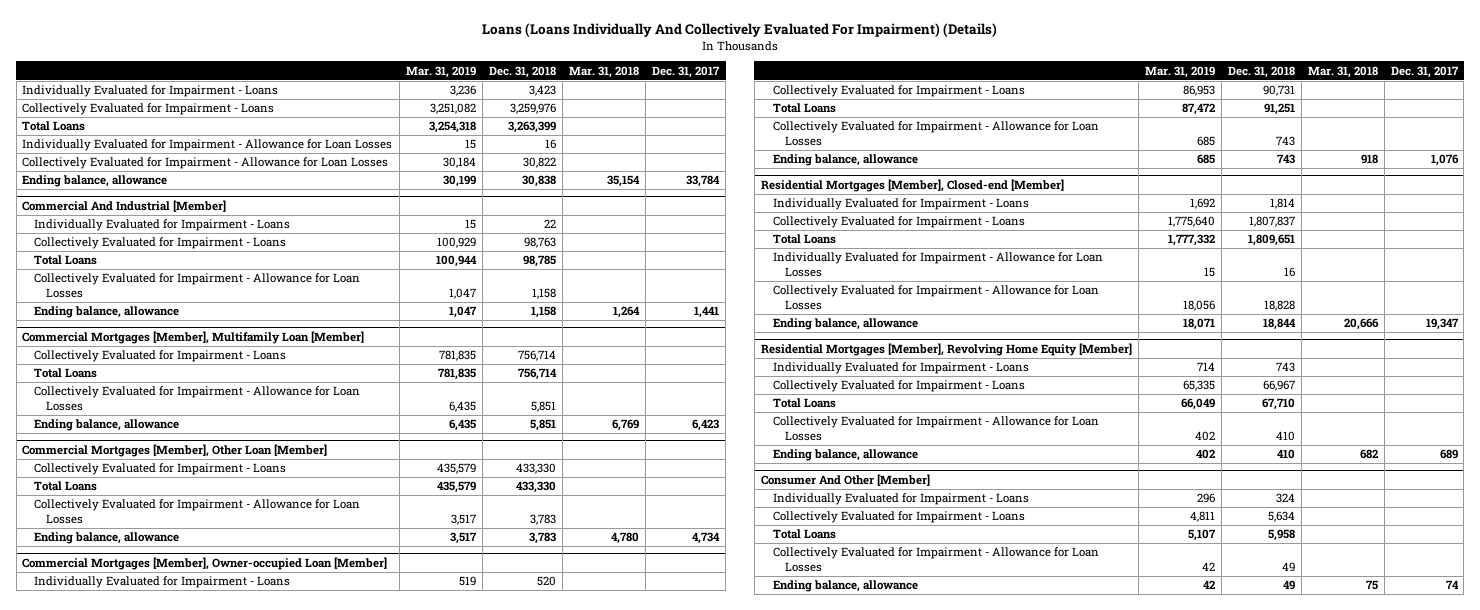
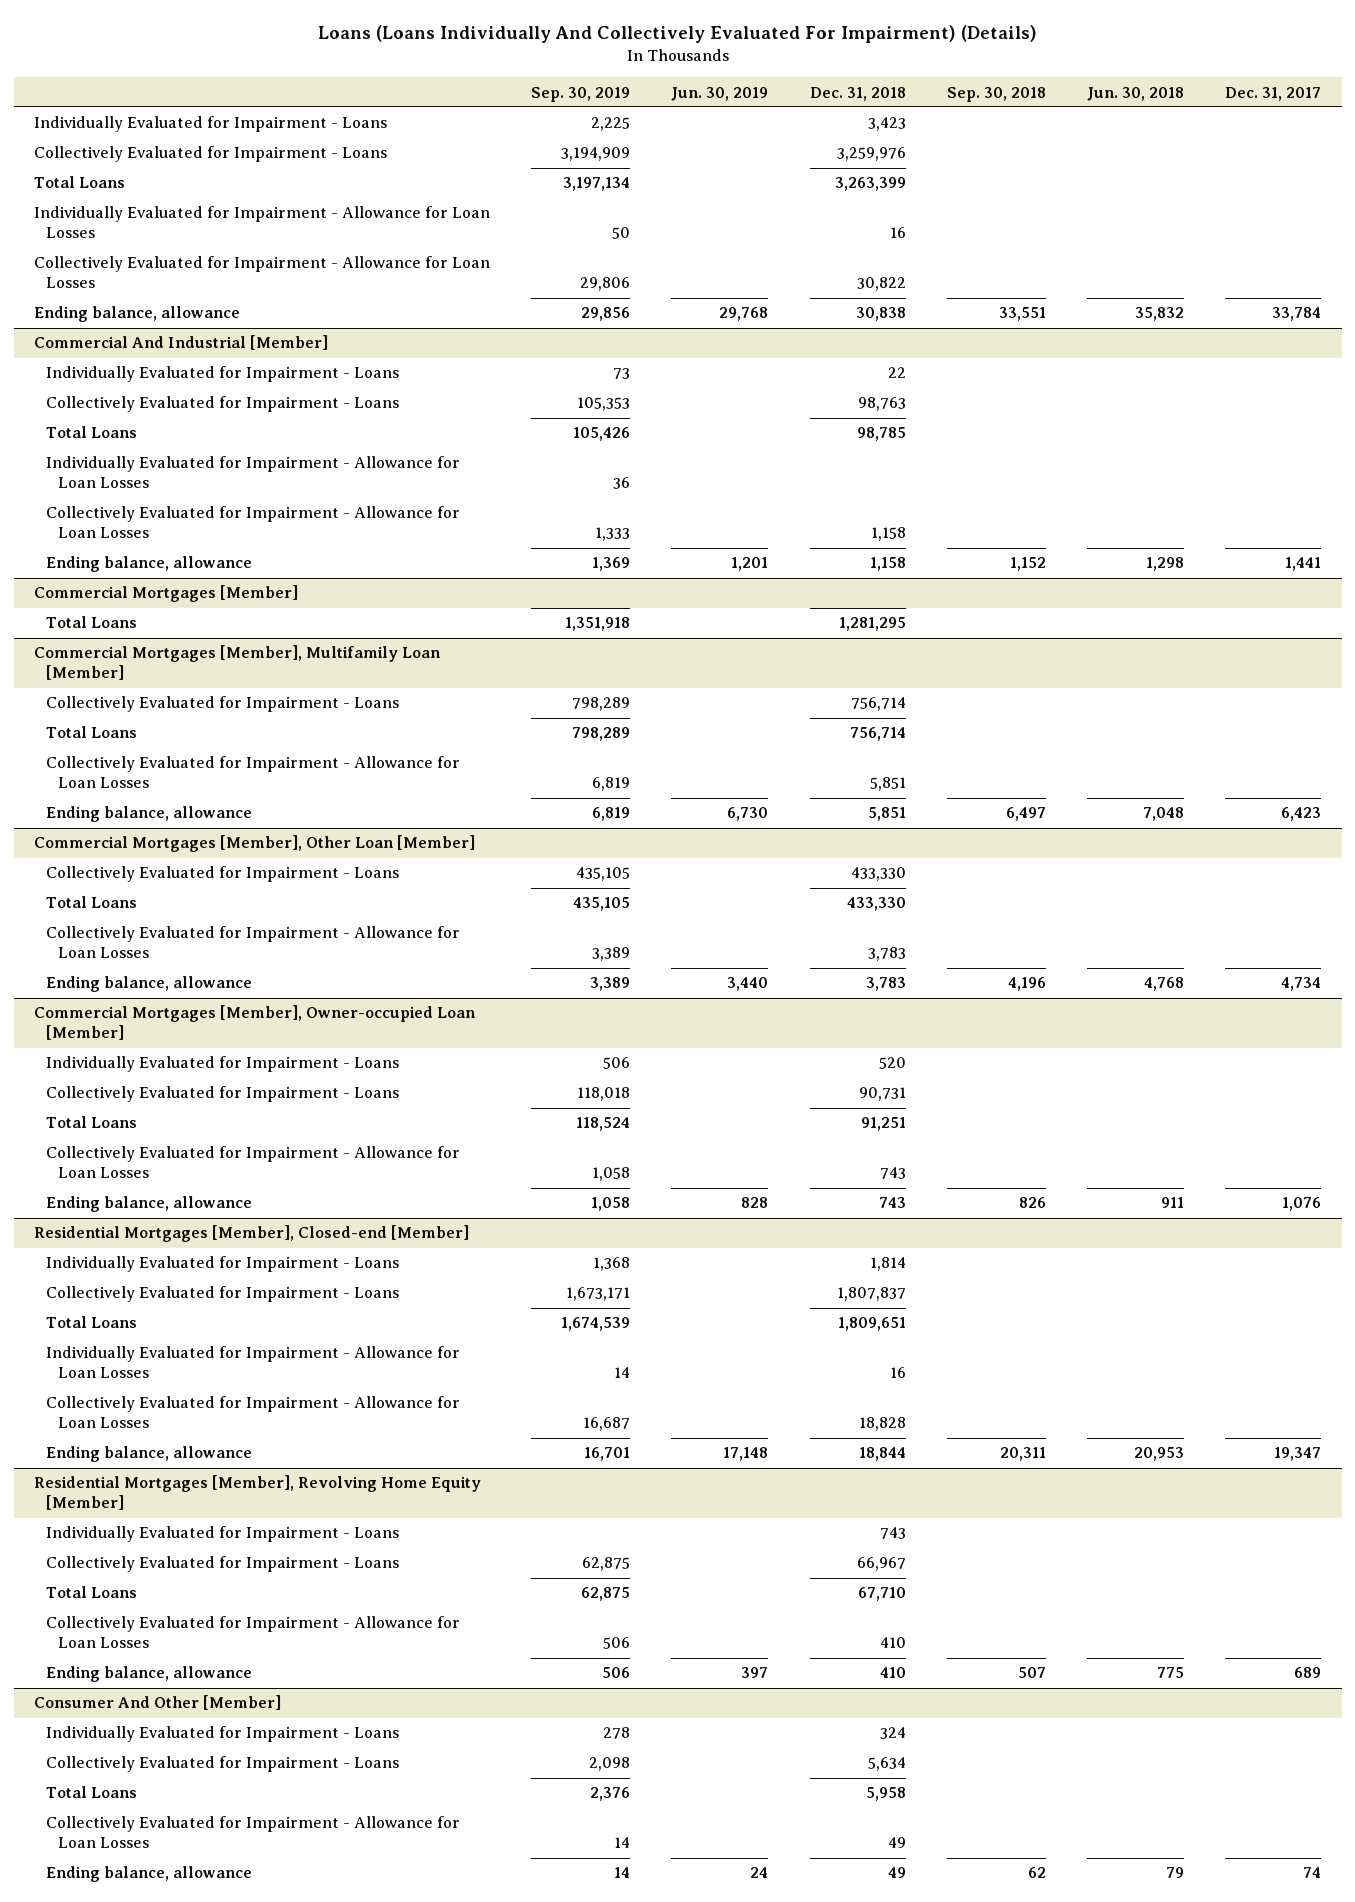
- | Mar. 31, 2019 | Dec. 31, 2018 | Mar. 31, 2018 | Dec. 31, 2017
+ | Sep. 30, 2019 | Jun. 30, 2019 | Dec. 31, 2018 | Sep. 30, 2018 | Jun. 30, 2018 | Dec. 31, 2017
@ Commercial And Industrial [Member]
+ Individually Evaluated for Impairment - Allowance for Loan Losses | 36 | | | | |
+ Commercial Mortgages [Member]
+ Total Loans | 1,351,918 | | 1,281,295 | | |

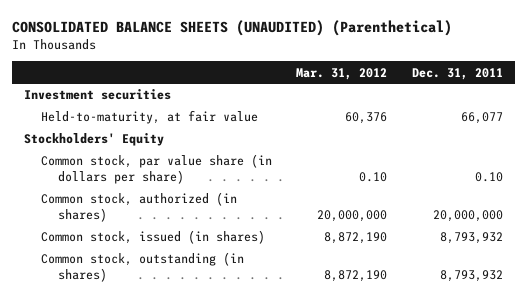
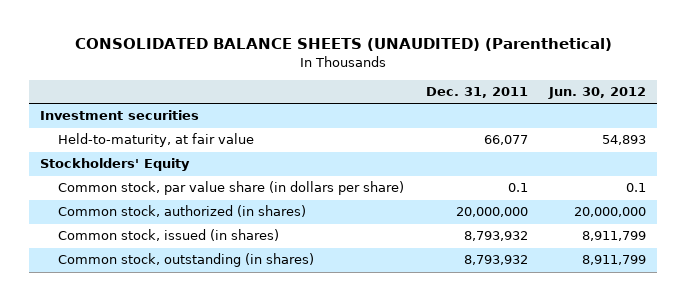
- | Mar. 31, 2012 | Dec. 31, 2011
+ | Dec. 31, 2011 | Jun. 30, 2012
- Common stock, par value share (in dollars per share) | 0.10 | 0.10
+ Common stock, par value share (in dollars per share) | 0.1 | 0.1

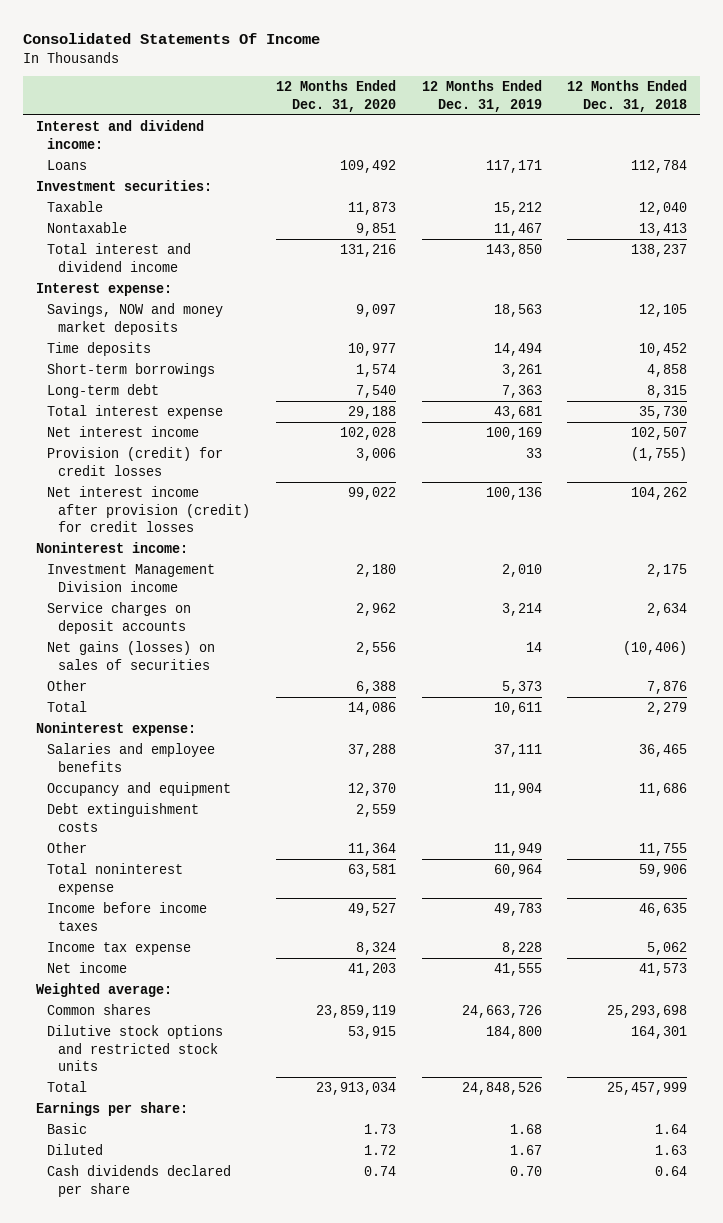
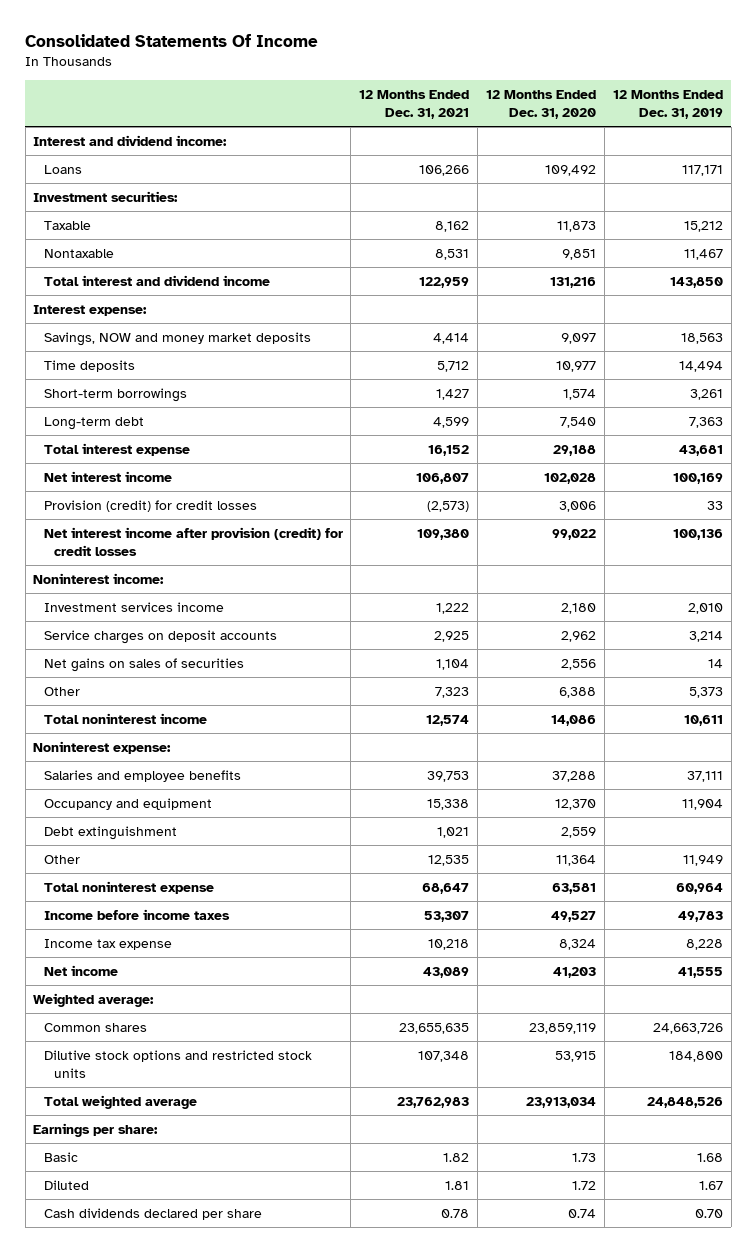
- | 12 Months Ended Dec. 31, 2020 | 12 Months Ended Dec. 31, 2019 | 12 Months Ended Dec. 31, 2018
+ | 12 Months Ended Dec. 31, 2021 | 12 Months Ended Dec. 31, 2020 | 12 Months Ended Dec. 31, 2019
- Investment Management Division income | 2,180 | 2,010 | 2,175
+ Investment services income | 1,222 | 2,180 | 2,010
- Net gains (losses) on sales of securities | 2,556 | 14 | (10,406)
+ Net gains on sales of securities | 1,104 | 2,556 | 14
- Total | 14,086 | 10,611 | 2,279
+ Total noninterest income | 12,574 | 14,086 | 10,611
- Debt extinguishment costs | 2,559 | |
+ Debt extinguishment | 1,021 | 2,559 |
- Total | 23,913,034 | 24,848,526 | 25,457,999
+ Total weighted average | 23,762,983 | 23,913,034 | 24,848,526

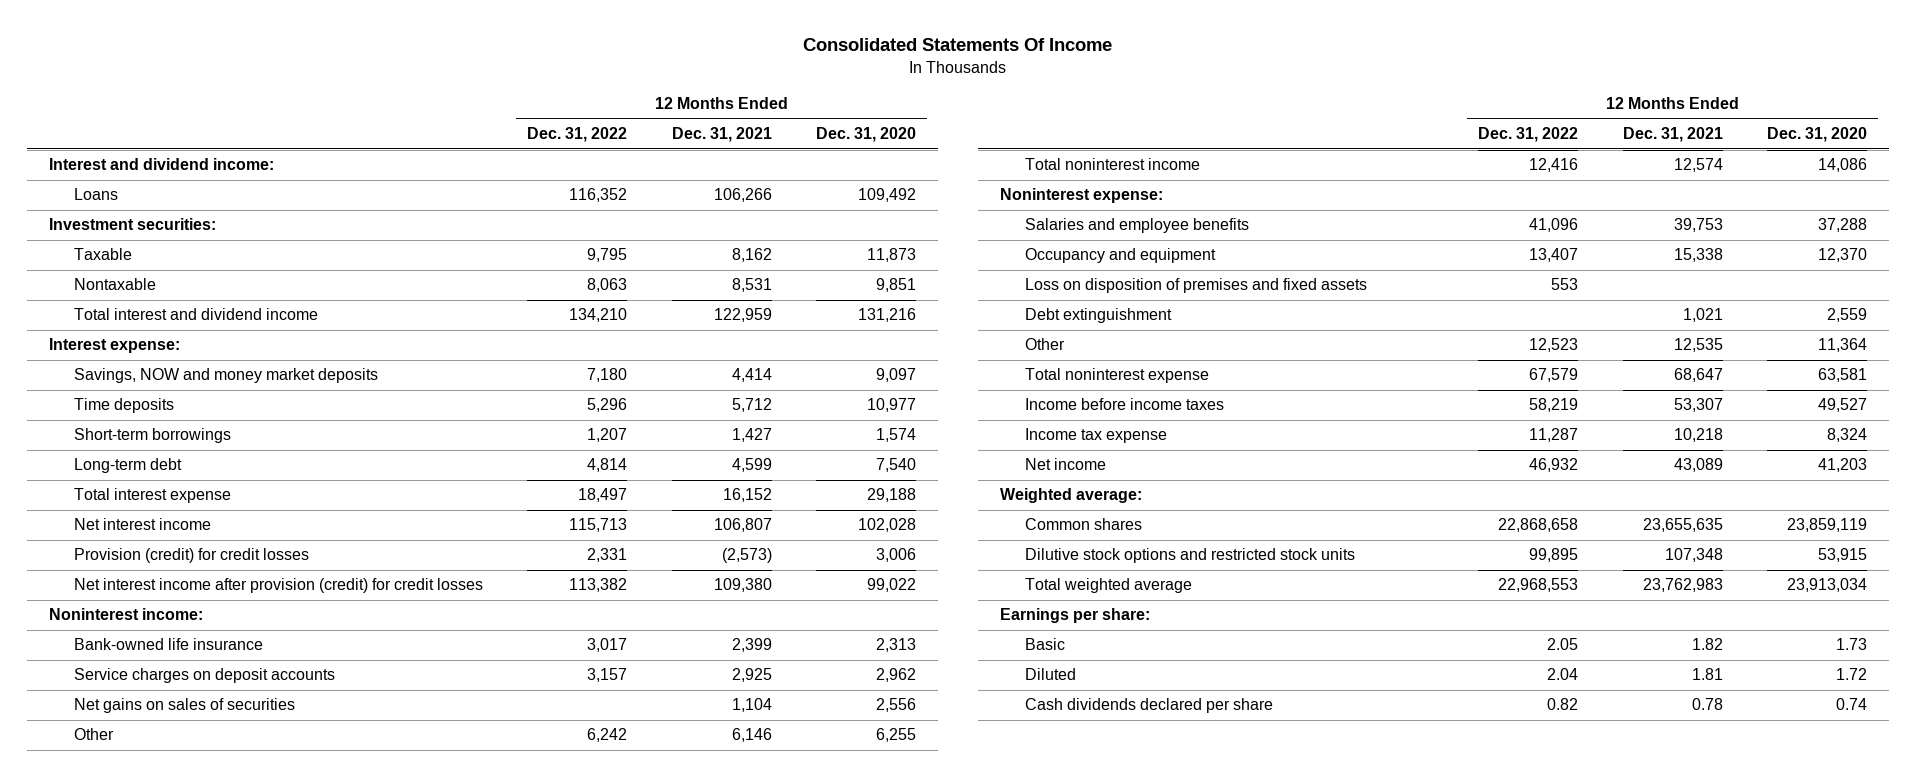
- | 12 Months Ended Dec. 31, 2021 | 12 Months Ended Dec. 31, 2020 | 12 Months Ended Dec. 31, 2019
+ | 12 Months Ended Dec. 31, 2022 | 12 Months Ended Dec. 31, 2021 | 12 Months Ended Dec. 31, 2020
- Investment services income | 1,222 | 2,180 | 2,010
+ Bank-owned life insurance | 3,017 | 2,399 | 2,313
- Other | 7,323 | 6,388 | 5,373
+ Other | 6,242 | 6,146 | 6,255
+ Loss on disposition of premises and fixed assets | 553 | |

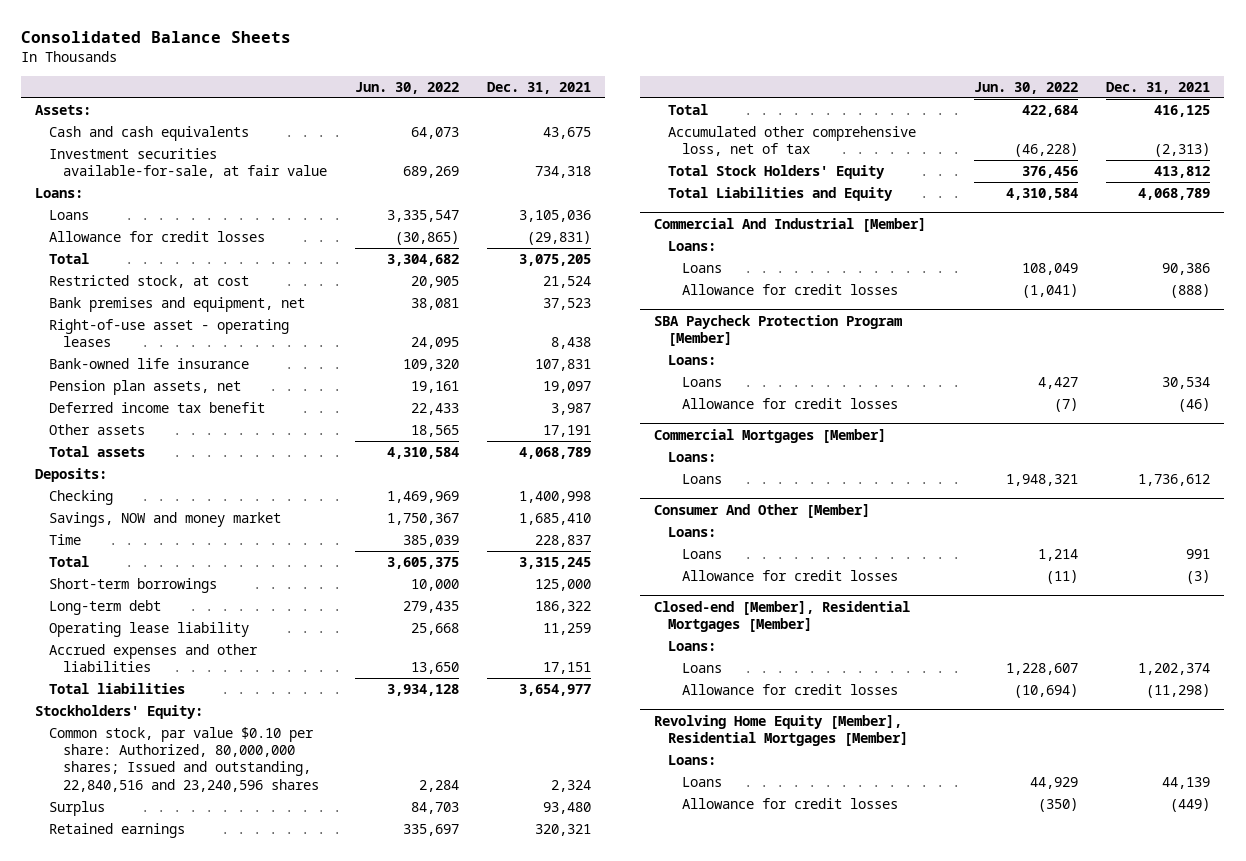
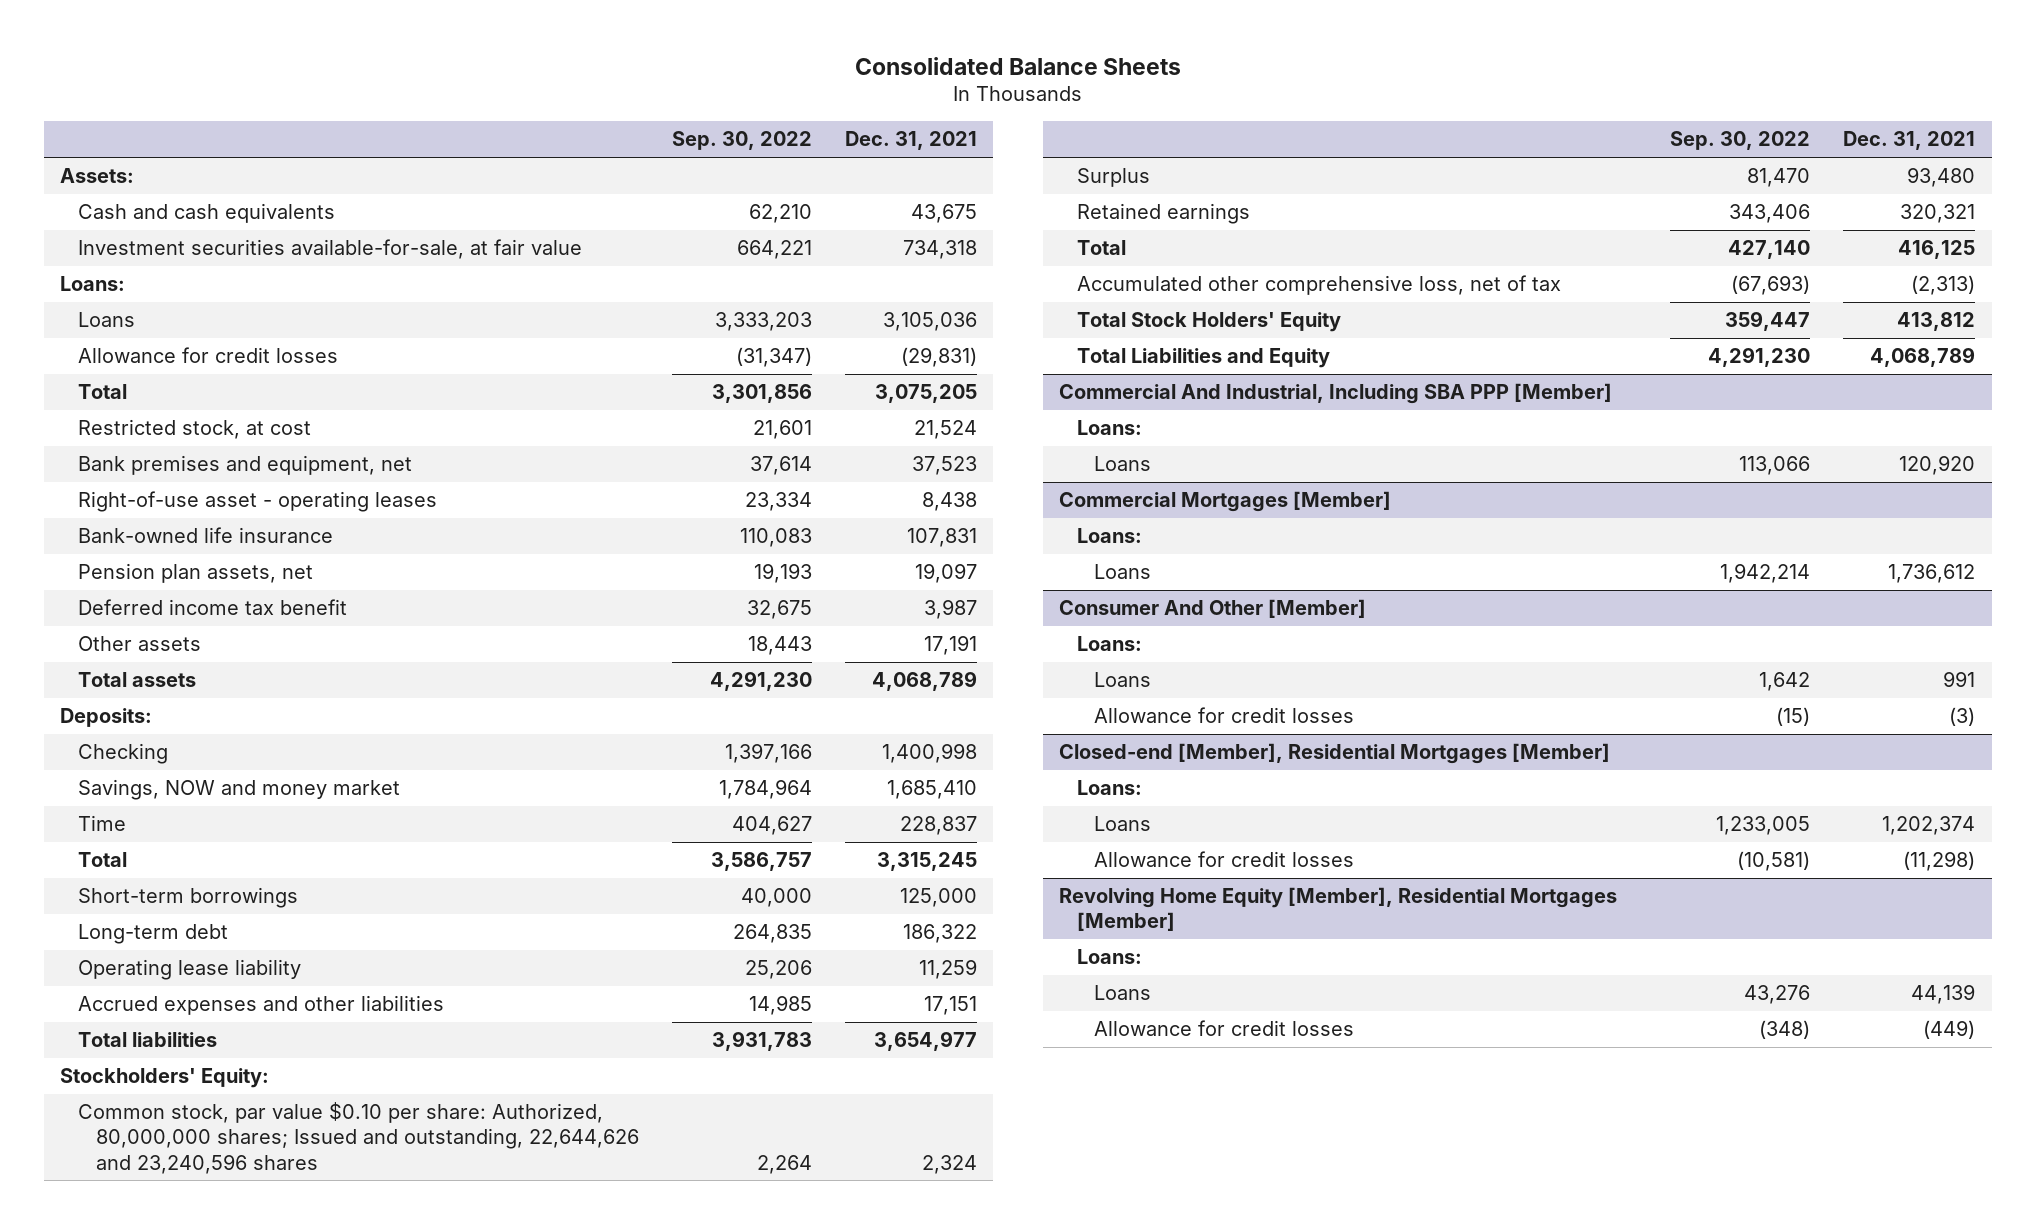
- | Jun. 30, 2022 | Dec. 31, 2021
+ | Sep. 30, 2022 | Dec. 31, 2021
- Common stock, par value $0.10 per share: Authorized, 80,000,000 shares; Issued and outstanding, 22,840,516 and 23,240,596 shares | 2,284 | 2,324
+ Common stock, par value $0.10 per share: Authorized, 80,000,000 shares; Issued and outstanding, 22,644,626 and 23,240,596 shares | 2,264 | 2,324
- Commercial And Industrial [Member]
- Loans:
- Loans | 108,049 | 90,386
- Allowance for credit losses | (1,041) | (888)
- SBA Paycheck Protection Program [Member]
+ Commercial And Industrial, Including SBA PPP [Member]
- Loans | 4,427 | 30,534
- Allowance for credit losses | (7) | (46)
+ Loans | 113,066 | 120,920

